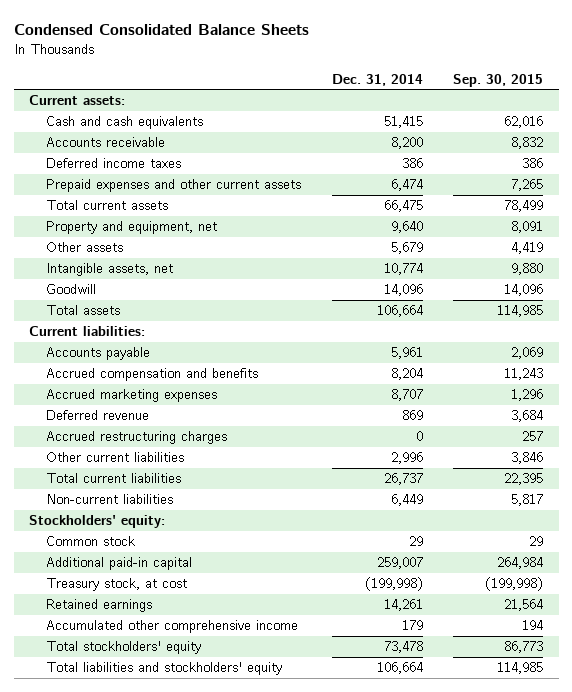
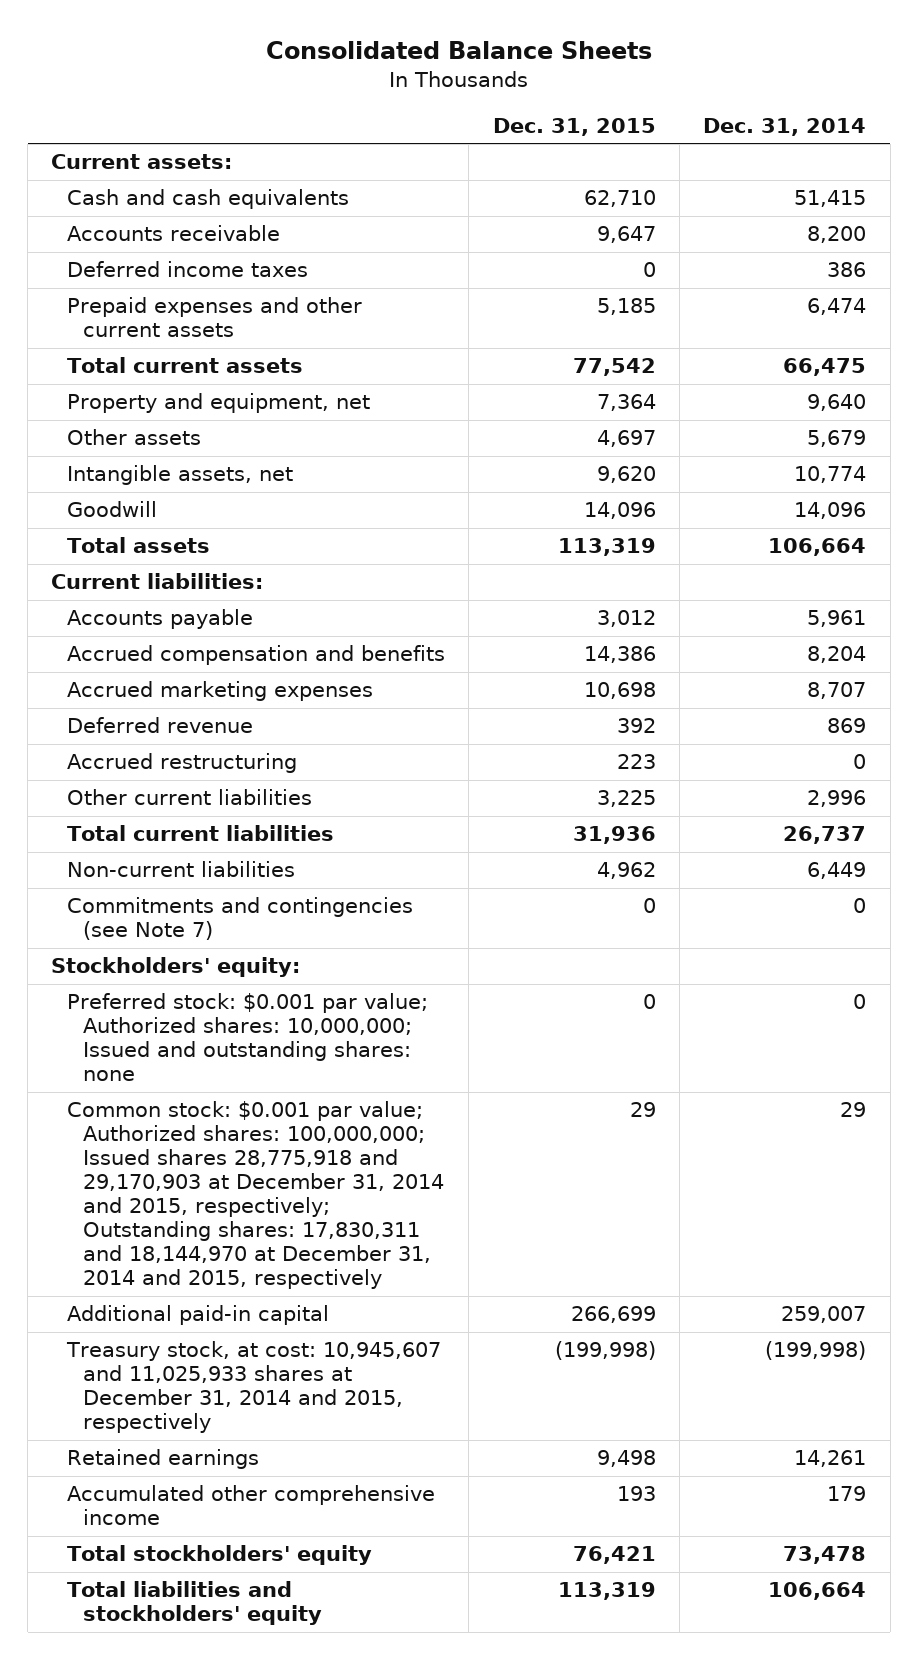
- Condensed Consolidated Balance Sheets
+ Consolidated Balance Sheets
- | Dec. 31, 2014 | Sep. 30, 2015
+ | Dec. 31, 2015 | Dec. 31, 2014
- Accrued restructuring charges | 0 | 257
+ Accrued restructuring | 223 | 0
+ Commitments and contingencies (see Note 7) | 0 | 0
- Common stock | 29 | 29
+ Preferred stock: $0.001 par value; Authorized shares: 10,000,000; Issued and outstanding shares: none | 0 | 0
+ Common stock: $0.001 par value; Authorized shares: 100,000,000; Issued shares 28,775,918 and 29,170,903 at December 31, 2014 and 2015, respectively; Outstanding shares: 17,830,311 and 18,144,970 at December 31, 2014 and 2015, respectively | 29 | 29
- Treasury stock, at cost | (199,998) | (199,998)
+ Treasury stock, at cost: 10,945,607 and 11,025,933 shares at December 31, 2014 and 2015, respectively | (199,998) | (199,998)

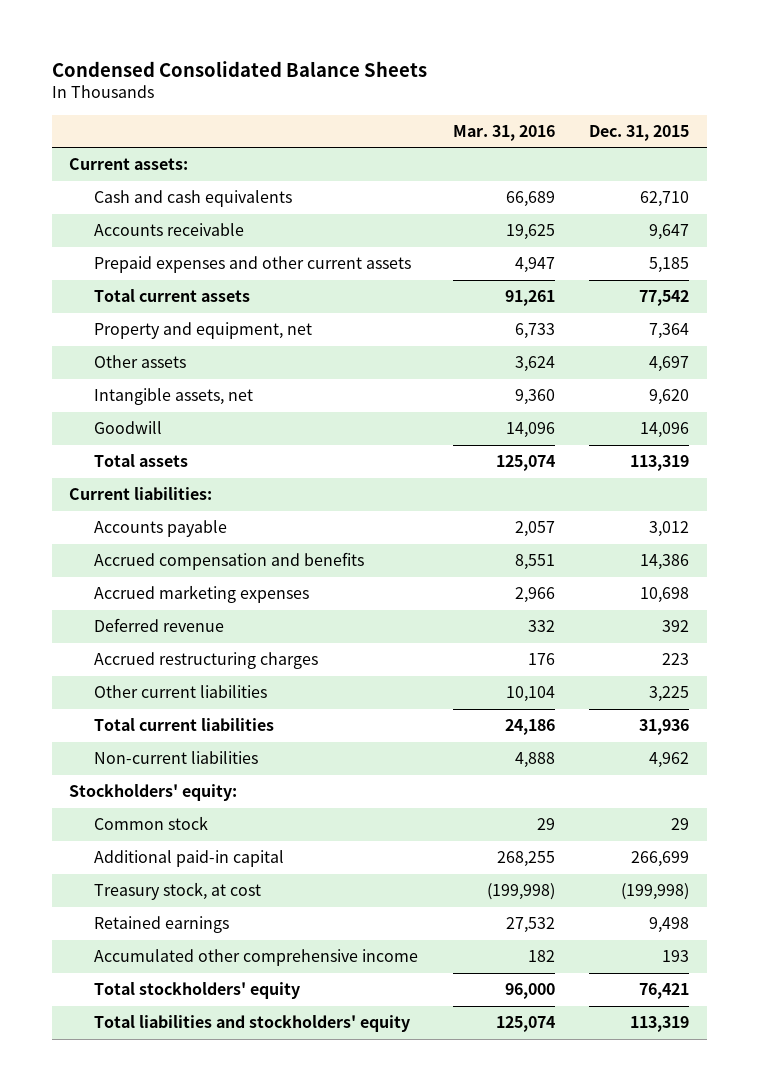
- Consolidated Balance Sheets
+ Condensed Consolidated Balance Sheets
- | Dec. 31, 2015 | Dec. 31, 2014
+ | Mar. 31, 2016 | Dec. 31, 2015
- Deferred income taxes | 0 | 386
- Accrued restructuring | 223 | 0
+ Accrued restructuring charges | 176 | 223
- Commitments and contingencies (see Note 7) | 0 | 0
- Preferred stock: $0.001 par value; Authorized shares: 10,000,000; Issued and outstanding shares: none | 0 | 0
- Common stock: $0.001 par value; Authorized shares: 100,000,000; Issued shares 28,775,918 and 29,170,903 at December 31, 2014 and 2015, respectively; Outstanding shares: 17,830,311 and 18,144,970 at December 31, 2014 and 2015, respectively | 29 | 29
+ Common stock | 29 | 29
- Treasury stock, at cost: 10,945,607 and 11,025,933 shares at December 31, 2014 and 2015, respectively | (199,998) | (199,998)
+ Treasury stock, at cost | (199,998) | (199,998)

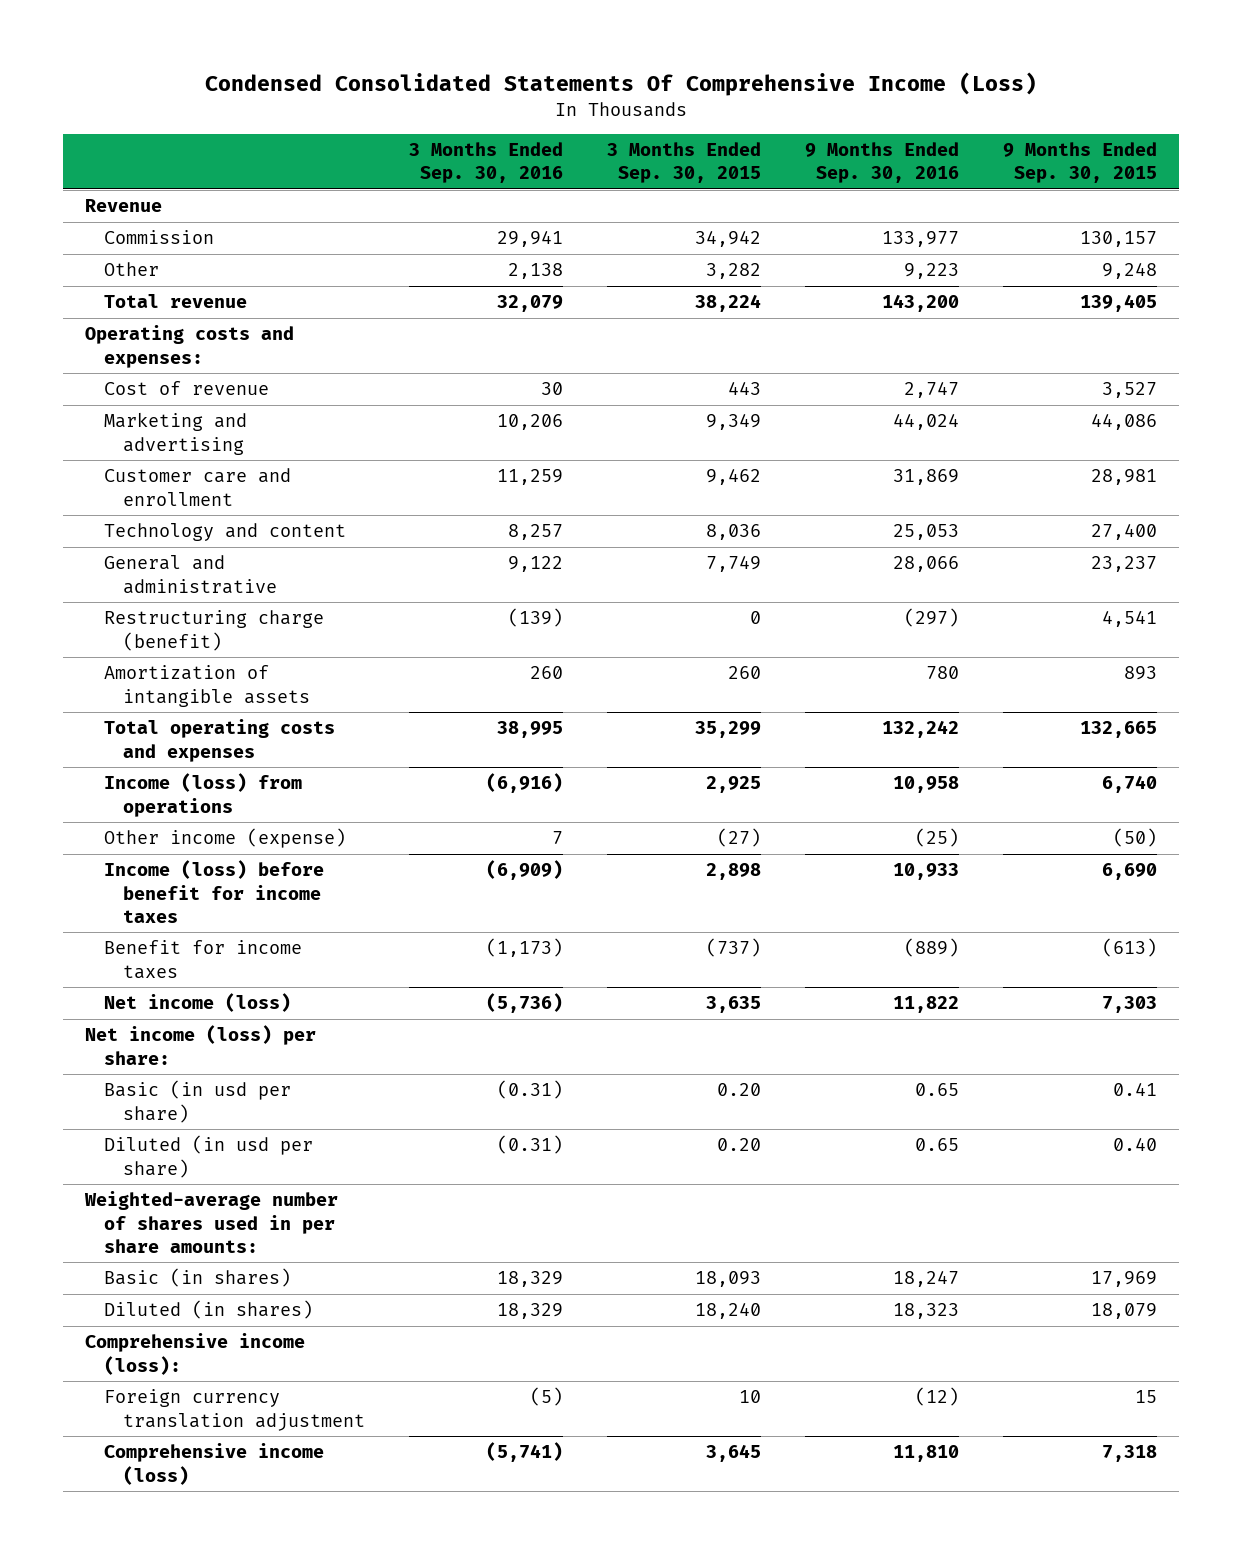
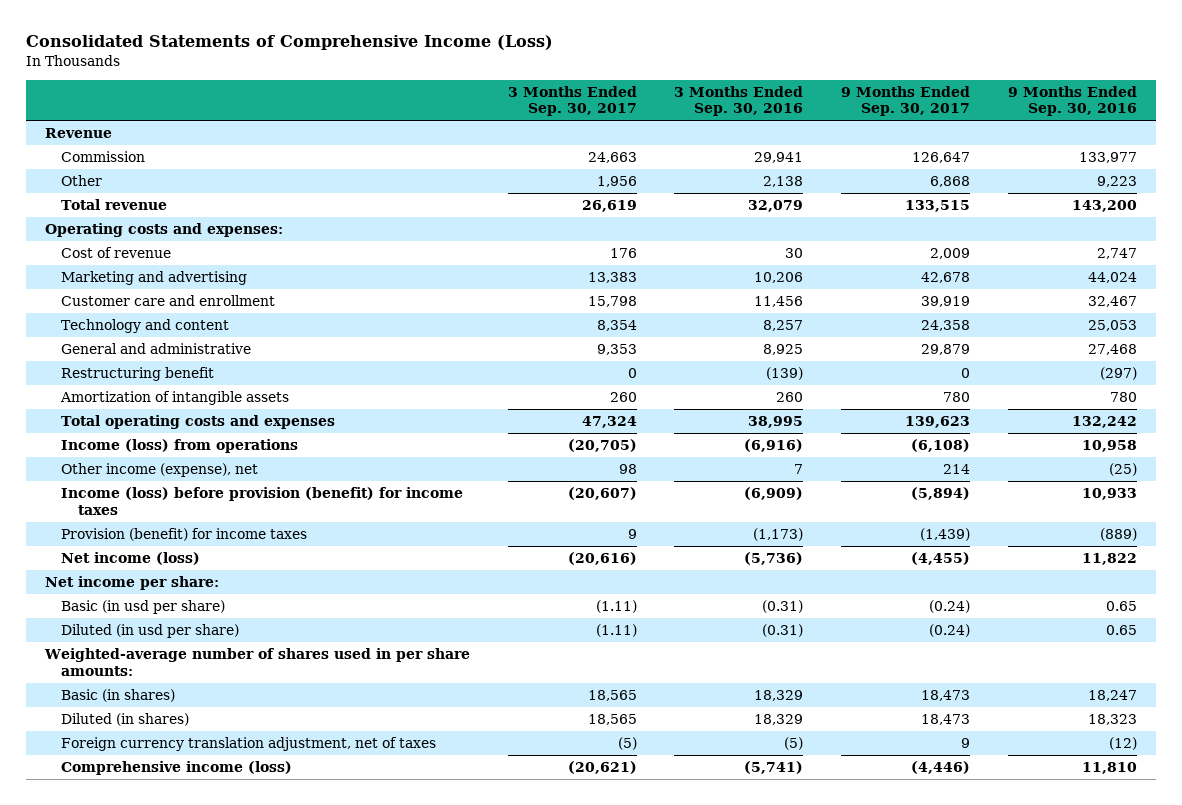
- Condensed Consolidated Statements Of Comprehensive Income (Loss)
+ Consolidated Statements of Comprehensive Income (Loss)
- | 3 Months Ended Sep. 30, 2016 | 3 Months Ended Sep. 30, 2015 | 9 Months Ended Sep. 30, 2016 | 9 Months Ended Sep. 30, 2015
+ | 3 Months Ended Sep. 30, 2017 | 3 Months Ended Sep. 30, 2016 | 9 Months Ended Sep. 30, 2017 | 9 Months Ended Sep. 30, 2016
- Customer care and enrollment | 11,259 | 9,462 | 31,869 | 28,981
+ Customer care and enrollment | 15,798 | 11,456 | 39,919 | 32,467
- General and administrative | 9,122 | 7,749 | 28,066 | 23,237
- Restructuring charge (benefit) | (139) | 0 | (297) | 4,541
+ General and administrative | 9,353 | 8,925 | 29,879 | 27,468
+ Restructuring benefit | 0 | (139) | 0 | (297)
- Other income (expense) | 7 | (27) | (25) | (50)
- Income (loss) before benefit for income taxes | (6,909) | 2,898 | 10,933 | 6,690
- Benefit for income taxes | (1,173) | (737) | (889) | (613)
+ Other income (expense), net | 98 | 7 | 214 | (25)
+ Income (loss) before provision (benefit) for income taxes | (20,607) | (6,909) | (5,894) | 10,933
+ Provision (benefit) for income taxes | 9 | (1,173) | (1,439) | (889)
- Net income (loss) per share:
+ Net income per share:
- Comprehensive income (loss):
- Foreign currency translation adjustment | (5) | 10 | (12) | 15
+ Foreign currency translation adjustment, net of taxes | (5) | (5) | 9 | (12)

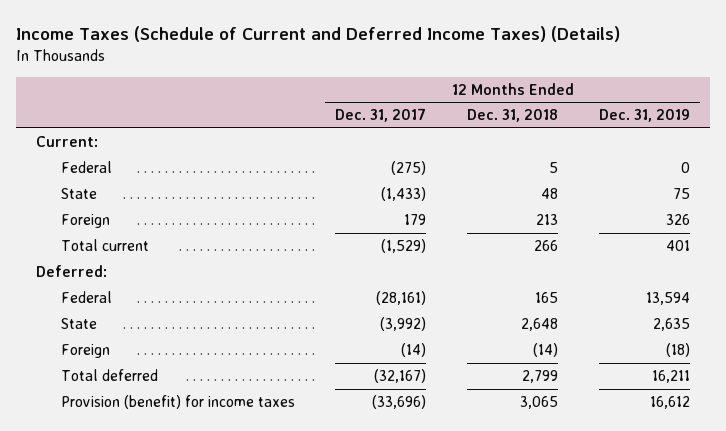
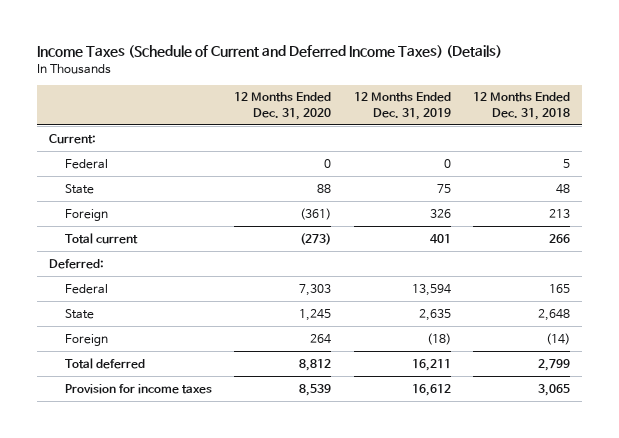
- | 12 Months Ended Dec. 31, 2017 | 12 Months Ended Dec. 31, 2018 | 12 Months Ended Dec. 31, 2019
+ | 12 Months Ended Dec. 31, 2020 | 12 Months Ended Dec. 31, 2019 | 12 Months Ended Dec. 31, 2018
- Provision (benefit) for income taxes | (33,696) | 3,065 | 16,612
+ Provision for income taxes | 8,539 | 16,612 | 3,065

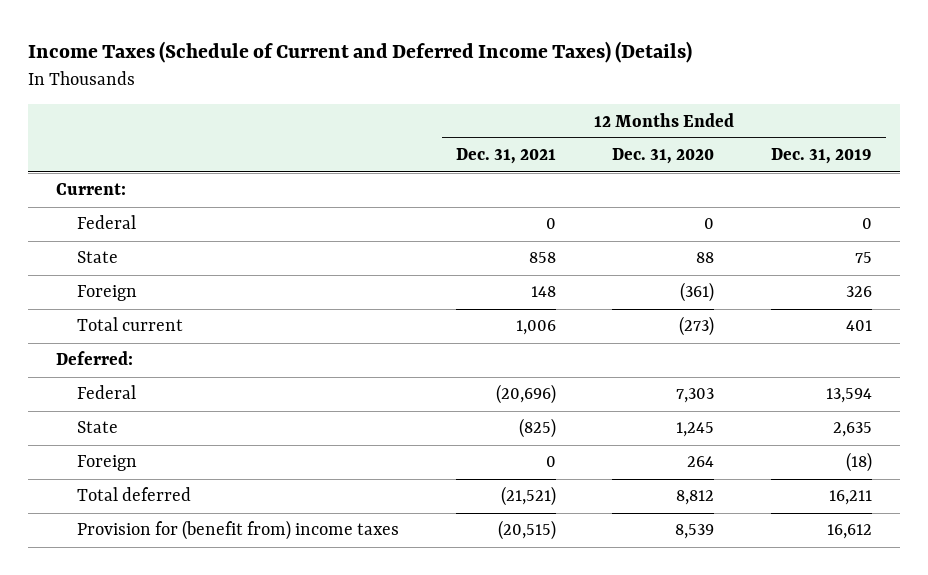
- | 12 Months Ended Dec. 31, 2020 | 12 Months Ended Dec. 31, 2019 | 12 Months Ended Dec. 31, 2018
+ | 12 Months Ended Dec. 31, 2021 | 12 Months Ended Dec. 31, 2020 | 12 Months Ended Dec. 31, 2019
- Provision for income taxes | 8,539 | 16,612 | 3,065
+ Provision for (benefit from) income taxes | (20,515) | 8,539 | 16,612

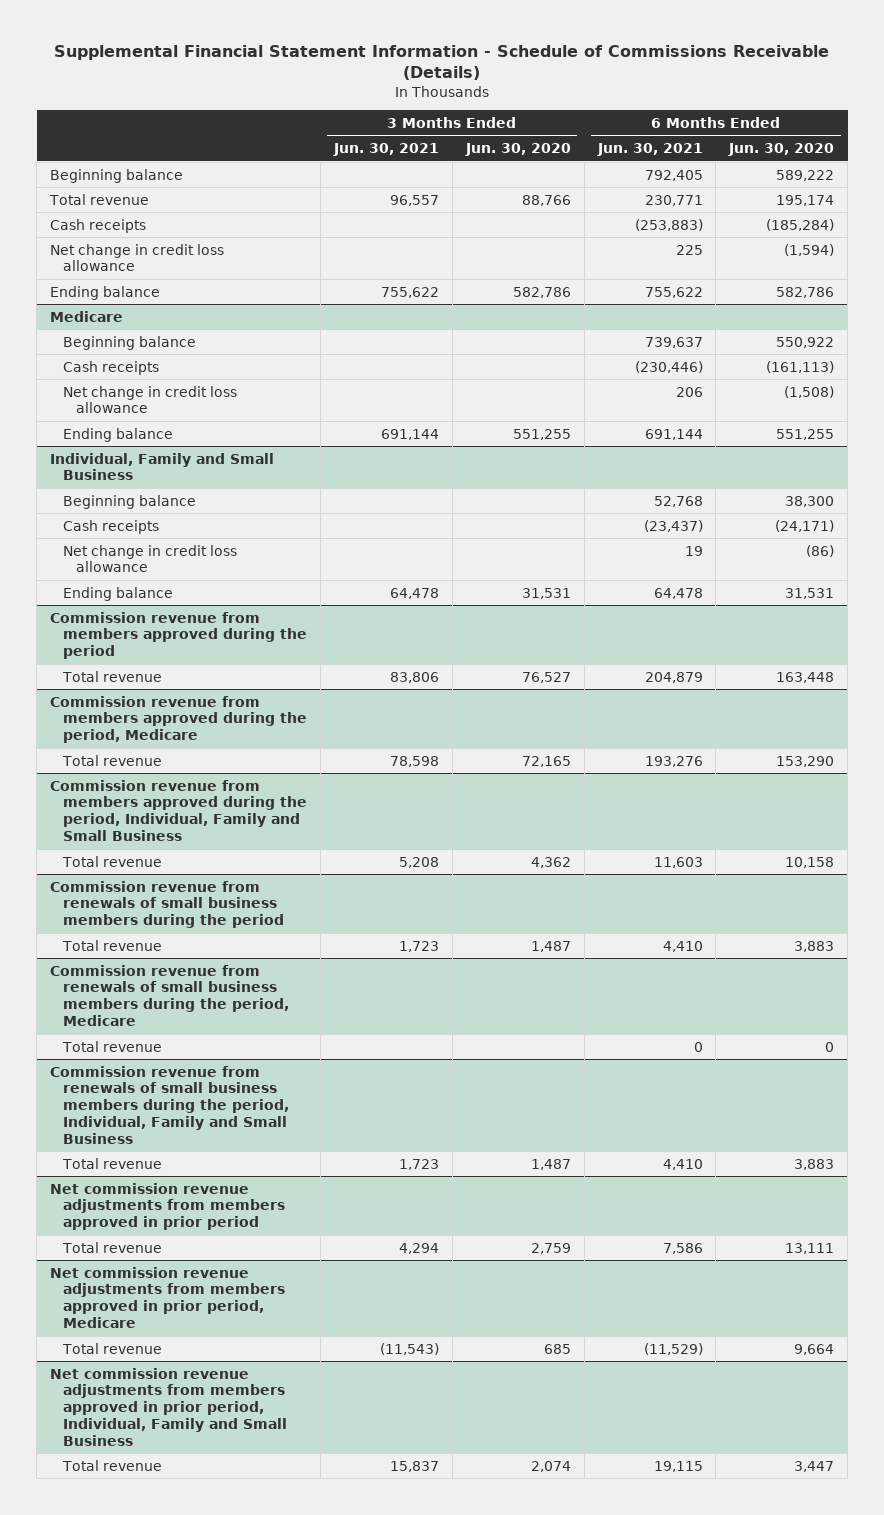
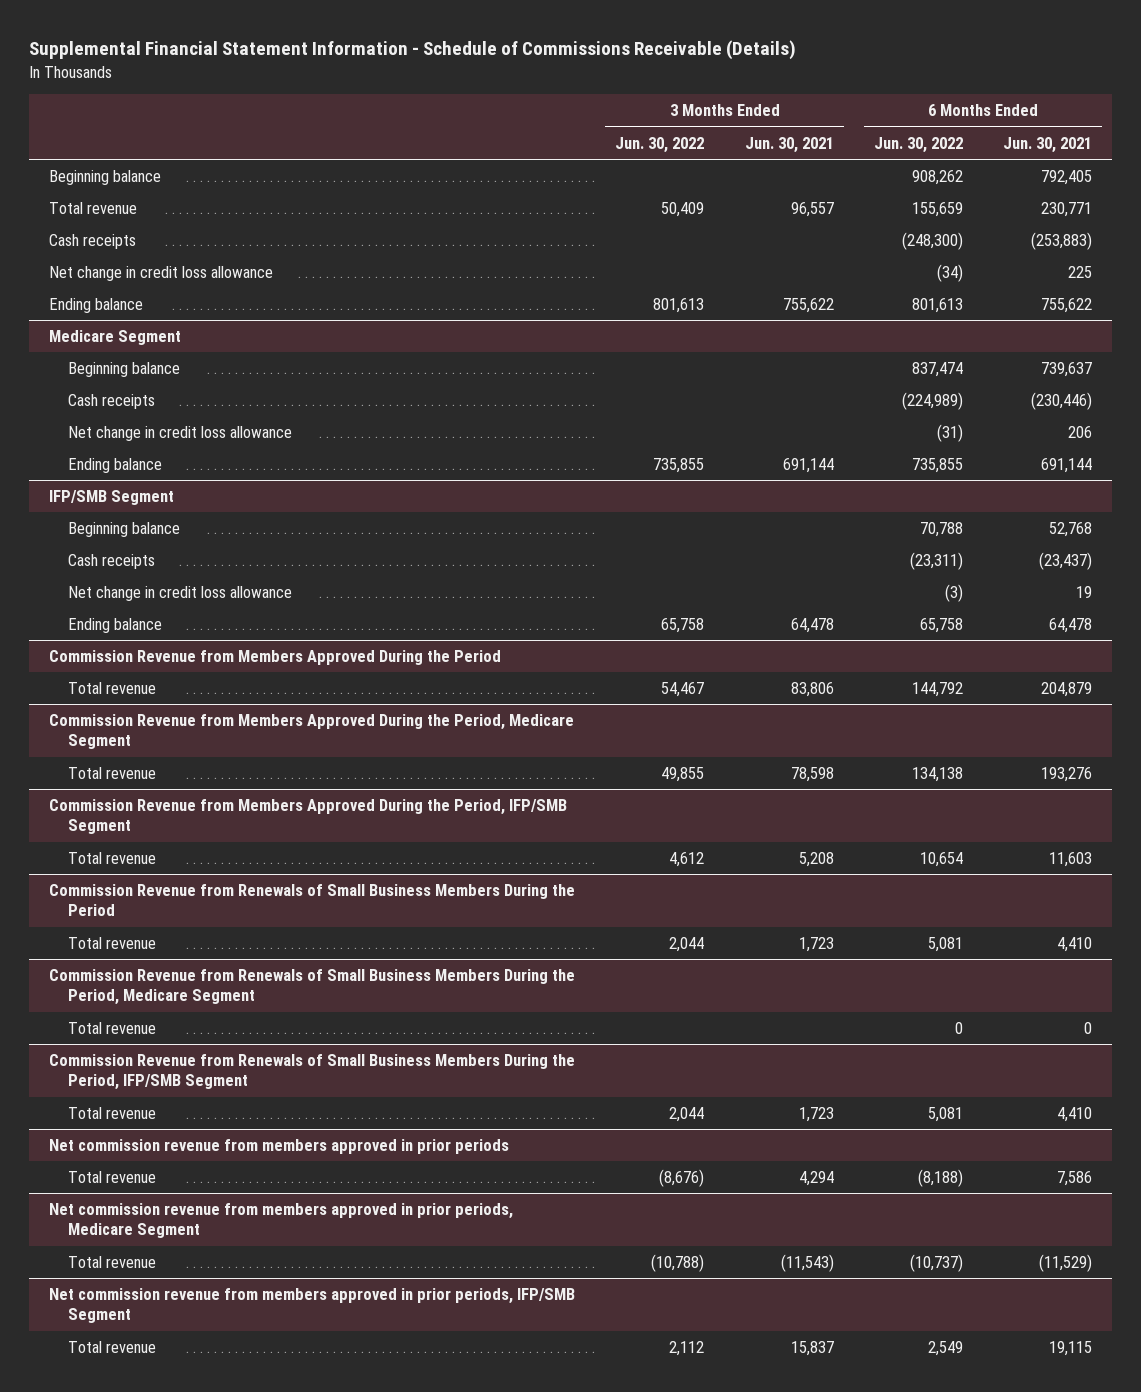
- | 3 Months Ended Jun. 30, 2021 | 3 Months Ended Jun. 30, 2020 | 6 Months Ended Jun. 30, 2021 | 6 Months Ended Jun. 30, 2020
+ | 3 Months Ended Jun. 30, 2022 | 3 Months Ended Jun. 30, 2021 | 6 Months Ended Jun. 30, 2022 | 6 Months Ended Jun. 30, 2021
- Medicare
+ Medicare Segment
- Individual, Family and Small Business
+ IFP/SMB Segment
- Commission revenue from members approved during the period
+ Commission Revenue from Members Approved During the Period
- Commission revenue from members approved during the period, Medicare
+ Commission Revenue from Members Approved During the Period, Medicare Segment
- Commission revenue from members approved during the period, Individual, Family and Small Business
+ Commission Revenue from Members Approved During the Period, IFP/SMB Segment
- Commission revenue from renewals of small business members during the period
+ Commission Revenue from Renewals of Small Business Members During the Period
- Commission revenue from renewals of small business members during the period, Medicare
+ Commission Revenue from Renewals of Small Business Members During the Period, Medicare Segment
- Commission revenue from renewals of small business members during the period, Individual, Family and Small Business
+ Commission Revenue from Renewals of Small Business Members During the Period, IFP/SMB Segment
- Net commission revenue adjustments from members approved in prior period
+ Net commission revenue from members approved in prior periods
- Net commission revenue adjustments from members approved in prior period, Medicare
+ Net commission revenue from members approved in prior periods, Medicare Segment
- Net commission revenue adjustments from members approved in prior period, Individual, Family and Small Business
+ Net commission revenue from members approved in prior periods, IFP/SMB Segment

